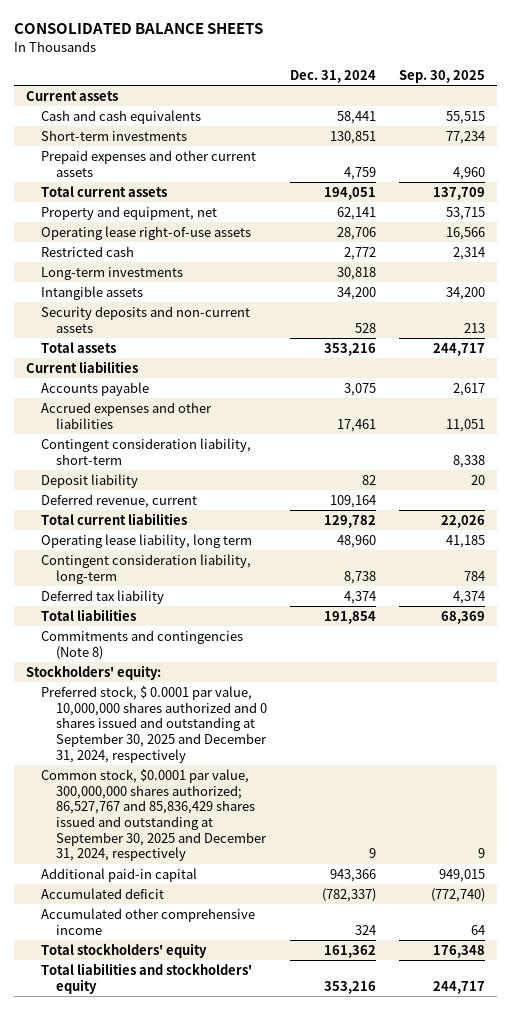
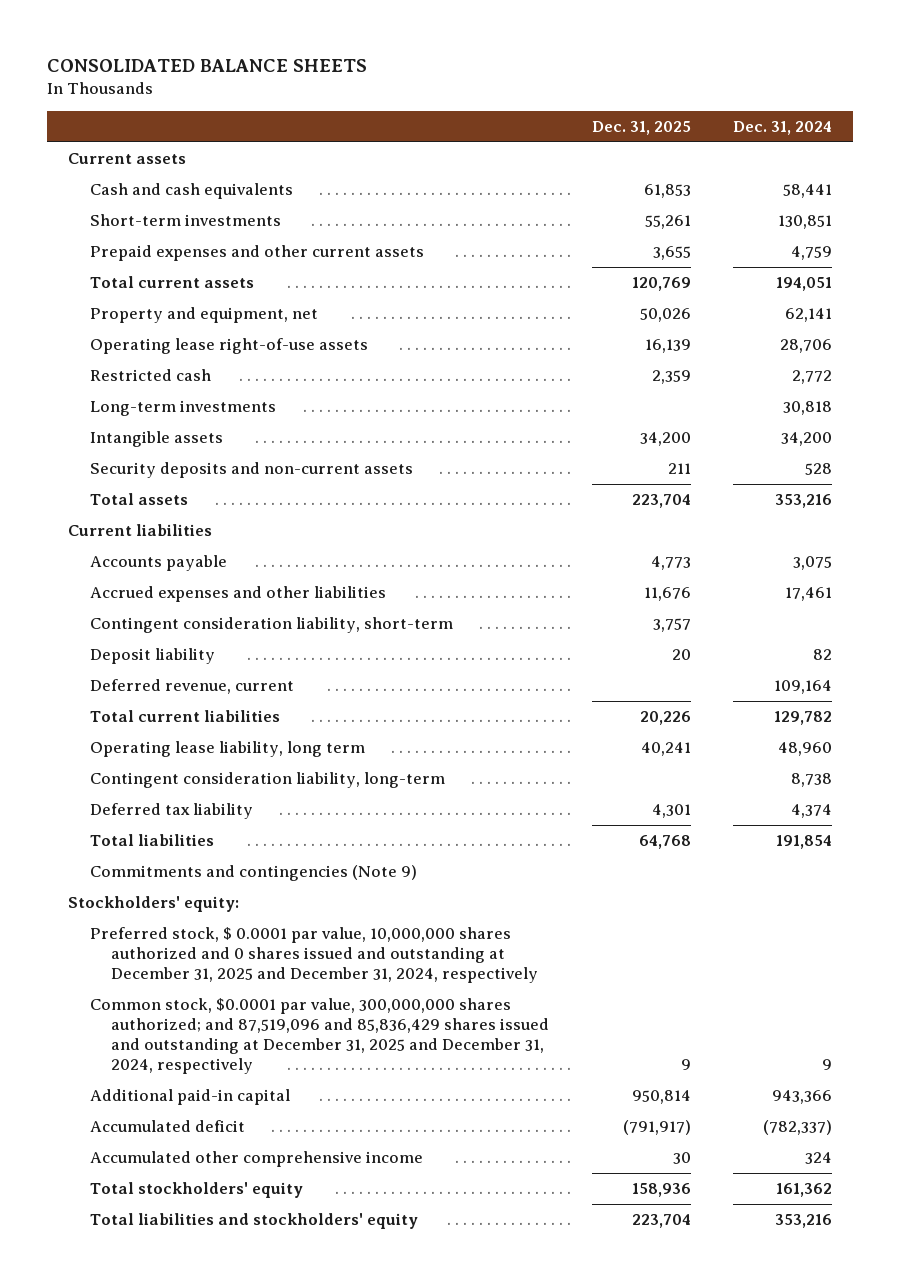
- | Dec. 31, 2024 | Sep. 30, 2025
+ | Dec. 31, 2025 | Dec. 31, 2024
- Commitments and contingencies (Note 8)
+ Commitments and contingencies (Note 9)
- Preferred stock, $ 0.0001 par value, 10,000,000 shares authorized and 0 shares issued and outstanding at September 30, 2025 and December 31, 2024, respectively
- Common stock, $0.0001 par value, 300,000,000 shares authorized; 86,527,767 and 85,836,429 shares issued and outstanding at September 30, 2025 and December 31, 2024, respectively | 9 | 9
+ Preferred stock, $ 0.0001 par value, 10,000,000 shares authorized and 0 shares issued and outstanding at December 31, 2025 and December 31, 2024, respectively
+ Common stock, $0.0001 par value, 300,000,000 shares authorized; and 87,519,096 and 85,836,429 shares issued and outstanding at December 31, 2025 and December 31, 2024, respectively | 9 | 9

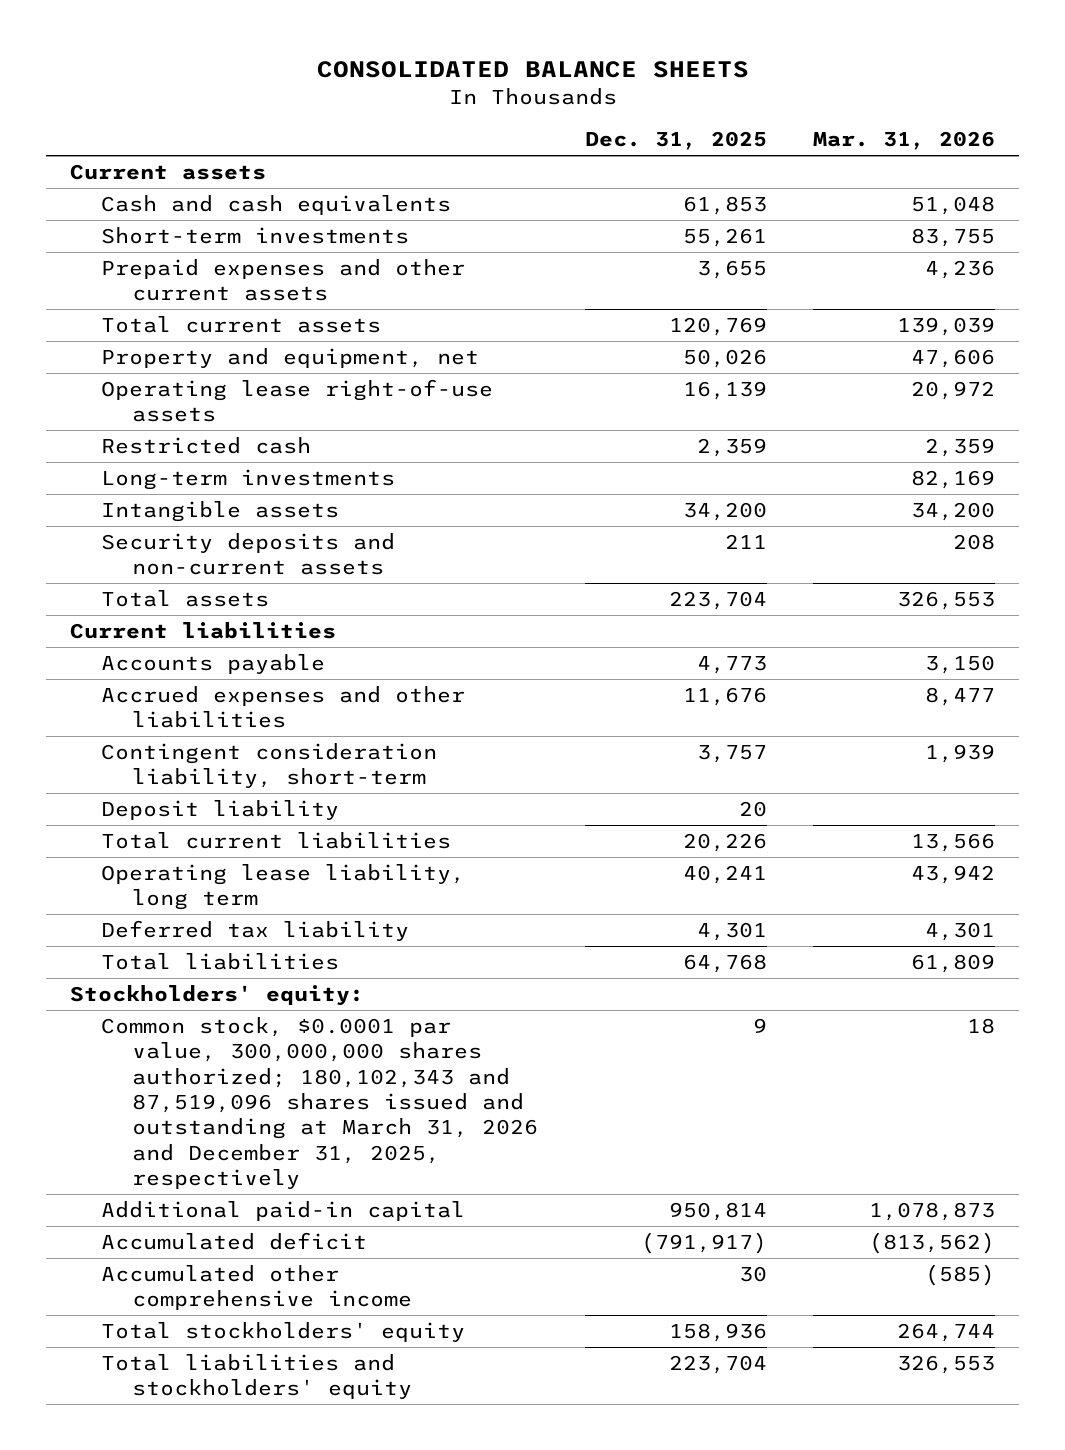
- | Dec. 31, 2025 | Dec. 31, 2024
+ | Dec. 31, 2025 | Mar. 31, 2026
- Deferred revenue, current | | 109,164
- Contingent consideration liability, long-term | | 8,738
- Commitments and contingencies (Note 9)
- Preferred stock, $ 0.0001 par value, 10,000,000 shares authorized and 0 shares issued and outstanding at December 31, 2025 and December 31, 2024, respectively
- Common stock, $0.0001 par value, 300,000,000 shares authorized; and 87,519,096 and 85,836,429 shares issued and outstanding at December 31, 2025 and December 31, 2024, respectively | 9 | 9
+ Common stock, $0.0001 par value, 300,000,000 shares authorized; 180,102,343 and 87,519,096 shares issued and outstanding at March 31, 2026 and December 31, 2025, respectively | 9 | 18

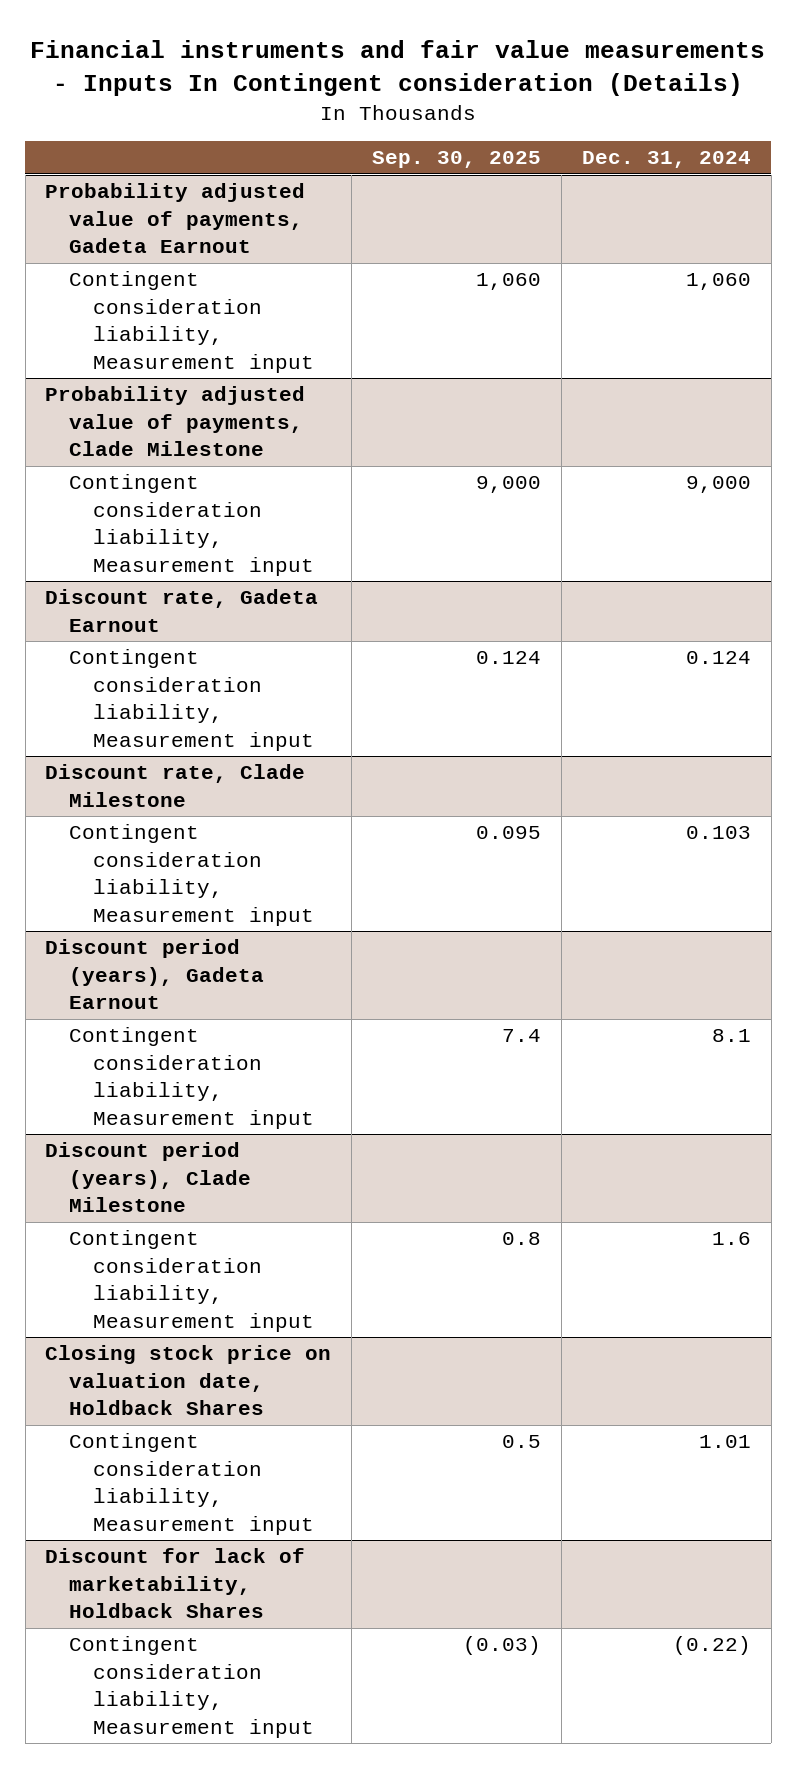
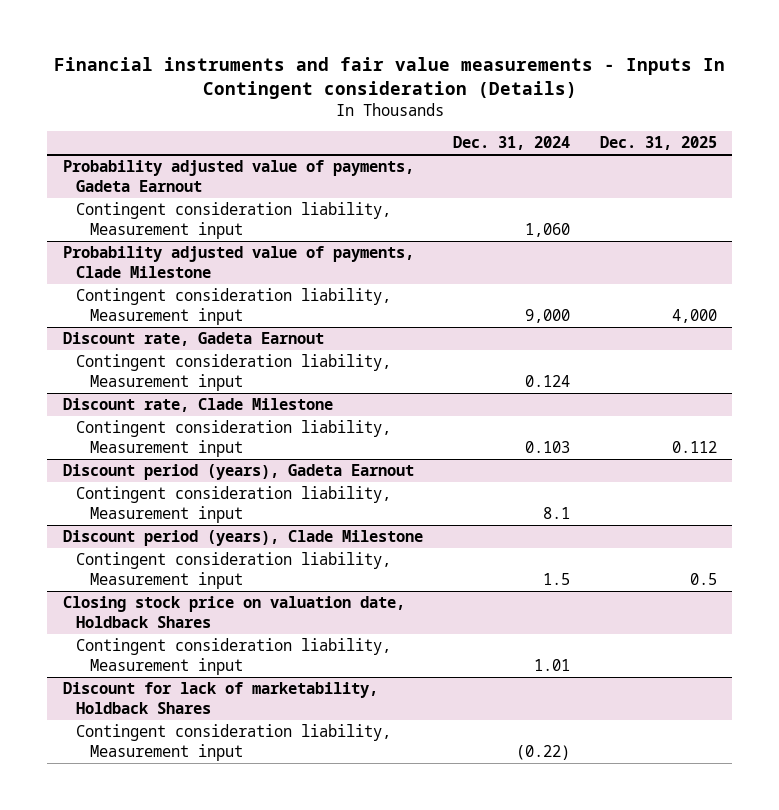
- | Sep. 30, 2025 | Dec. 31, 2024
+ | Dec. 31, 2024 | Dec. 31, 2025
@ Discount period (years), Clade Milestone
- Contingent consideration liability, Measurement input | 0.8 | 1.6
+ Contingent consideration liability, Measurement input | 1.5 | 0.5

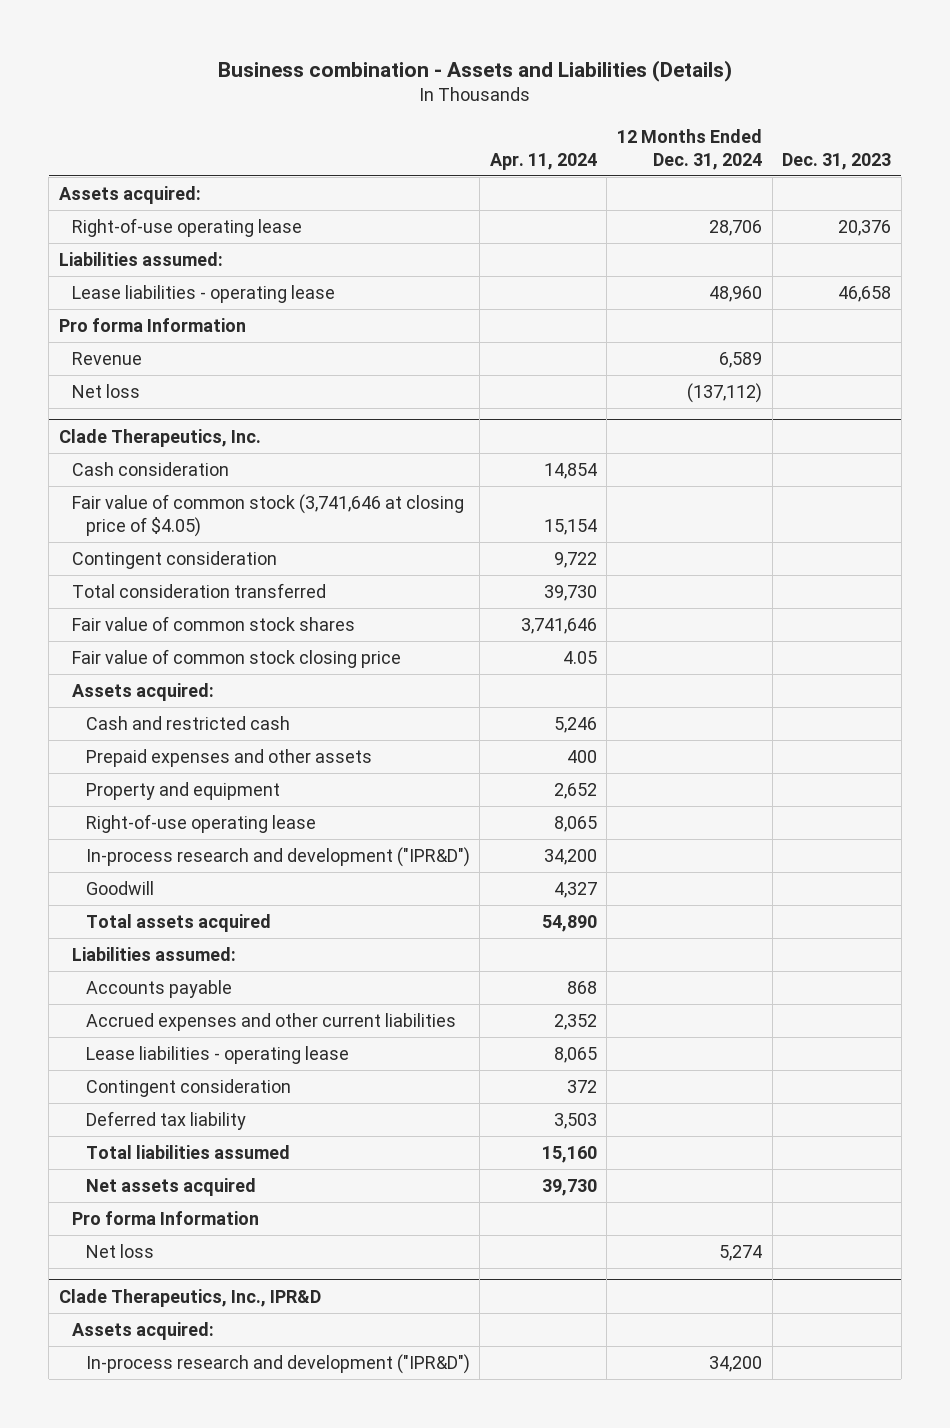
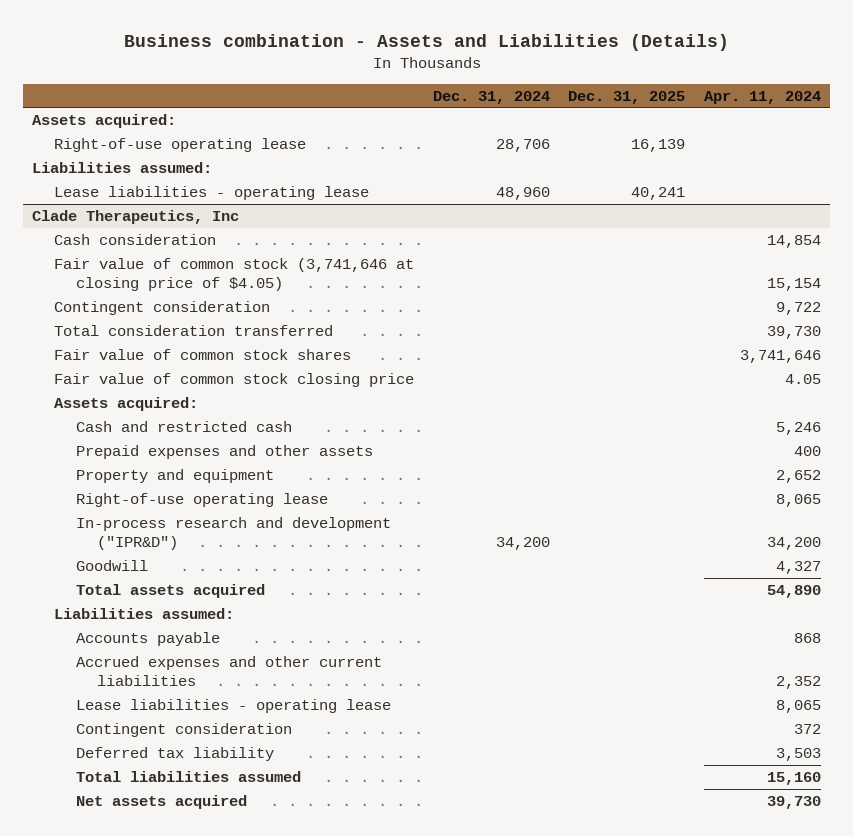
- | Apr. 11, 2024 | 12 Months Ended Dec. 31, 2024 | Dec. 31, 2023
+ | Dec. 31, 2024 | Dec. 31, 2025 | Apr. 11, 2024
- Pro forma Information
- Revenue | | 6,589 |
- Net loss | | (137,112) |
- Clade Therapeutics, Inc.
+ Clade Therapeutics, Inc
- Pro forma Information
- Net loss | | 5,274 |
- Clade Therapeutics, Inc., IPR&D
- Assets acquired:
- In-process research and development ("IPR&D") | | 34,200 |

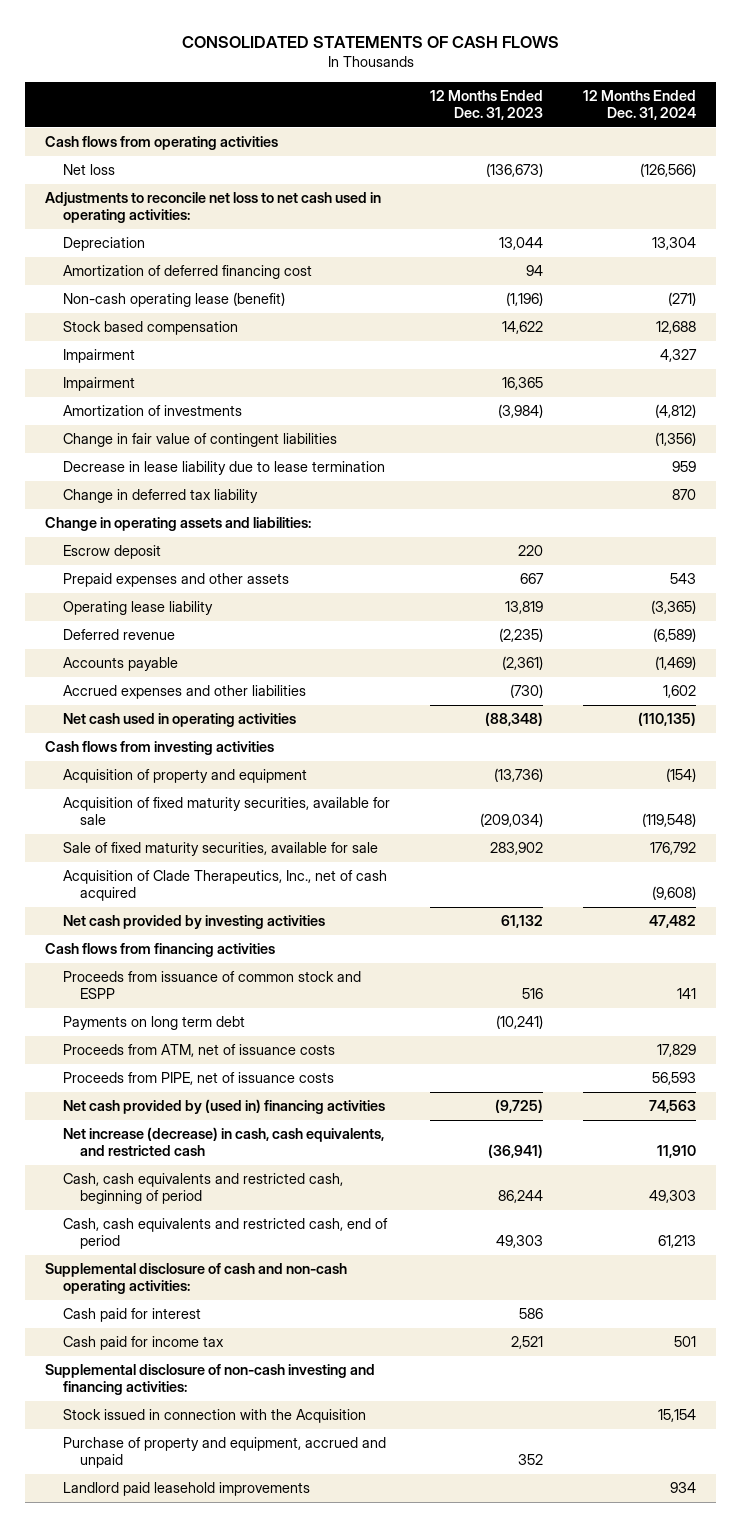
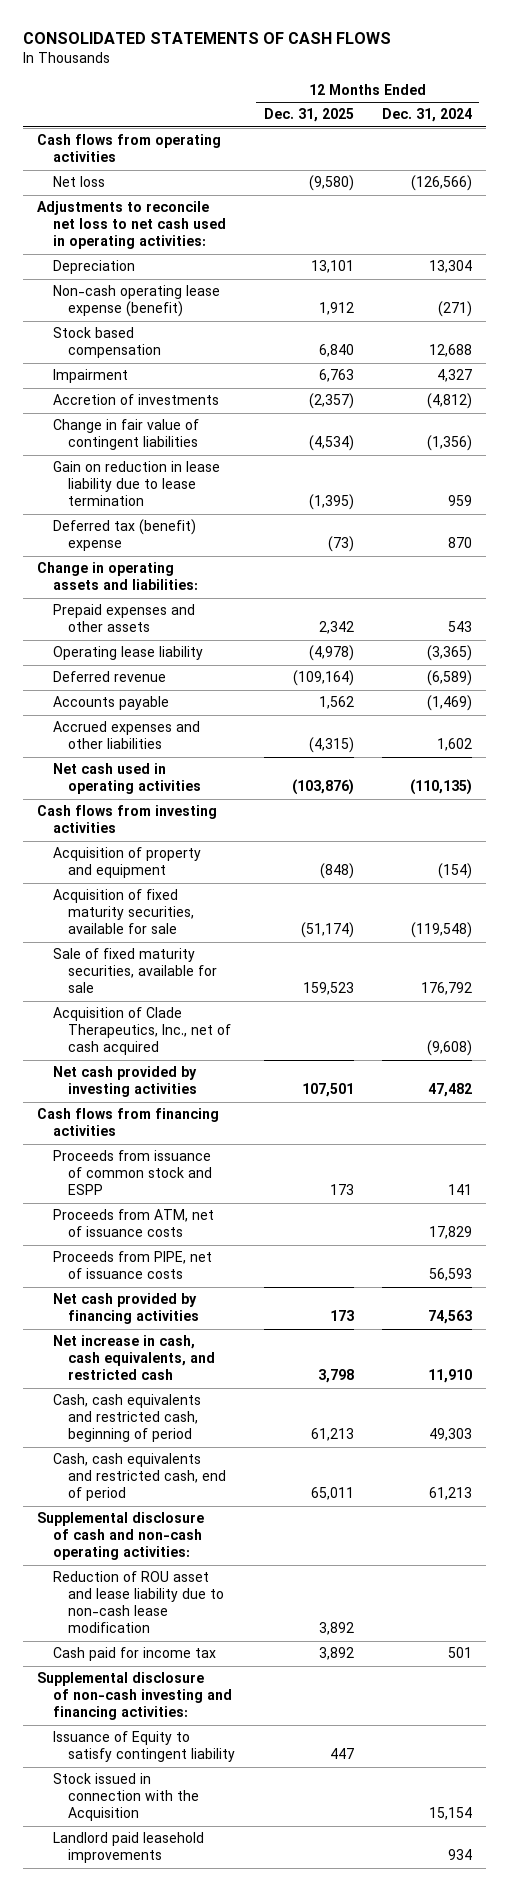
- | 12 Months Ended Dec. 31, 2023 | 12 Months Ended Dec. 31, 2024
+ | 12 Months Ended Dec. 31, 2025 | 12 Months Ended Dec. 31, 2024
- Amortization of deferred financing cost | 94 |
- Non-cash operating lease (benefit) | (1,196) | (271)
+ Non-cash operating lease expense (benefit) | 1,912 | (271)
- Impairment | 16,365 |
- Amortization of investments | (3,984) | (4,812)
+ Accretion of investments | (2,357) | (4,812)
- Decrease in lease liability due to lease termination | | 959
- Change in deferred tax liability | | 870
+ Gain on reduction in lease liability due to lease termination | (1,395) | 959
+ Deferred tax (benefit) expense | (73) | 870
- Escrow deposit | 220 |
- Payments on long term debt | (10,241) |
- Net cash provided by (used in) financing activities | (9,725) | 74,563
- Net increase (decrease) in cash, cash equivalents, and restricted cash | (36,941) | 11,910
+ Net cash provided by financing activities | 173 | 74,563
+ Net increase in cash, cash equivalents, and restricted cash | 3,798 | 11,910
- Cash paid for interest | 586 |
+ Reduction of ROU asset and lease liability due to non-cash lease modification | 3,892 |
+ Issuance of Equity to satisfy contingent liability | 447 |
- Purchase of property and equipment, accrued and unpaid | 352 |

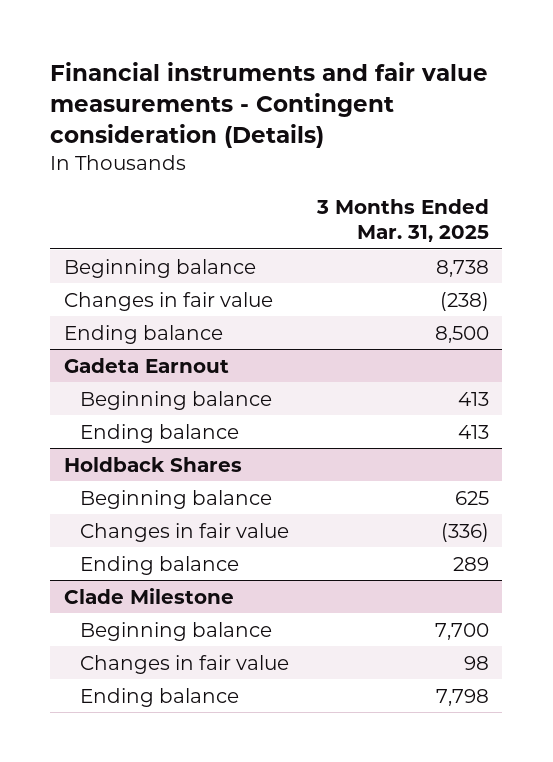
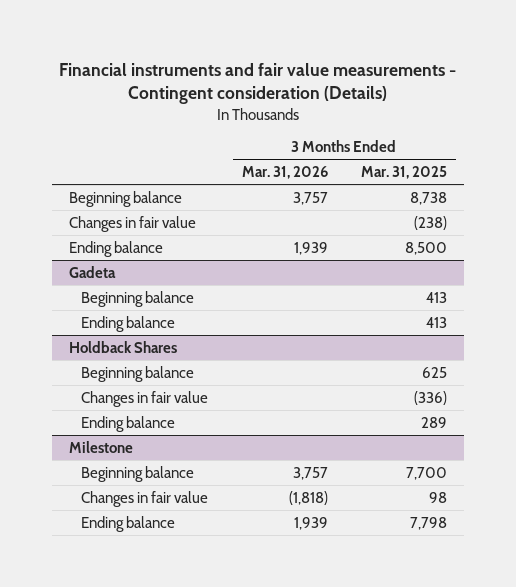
- | 3 Months Ended Mar. 31, 2025
+ | 3 Months Ended Mar. 31, 2026 | 3 Months Ended Mar. 31, 2025
- Gadeta Earnout
+ Gadeta
- Clade Milestone
+ Milestone

